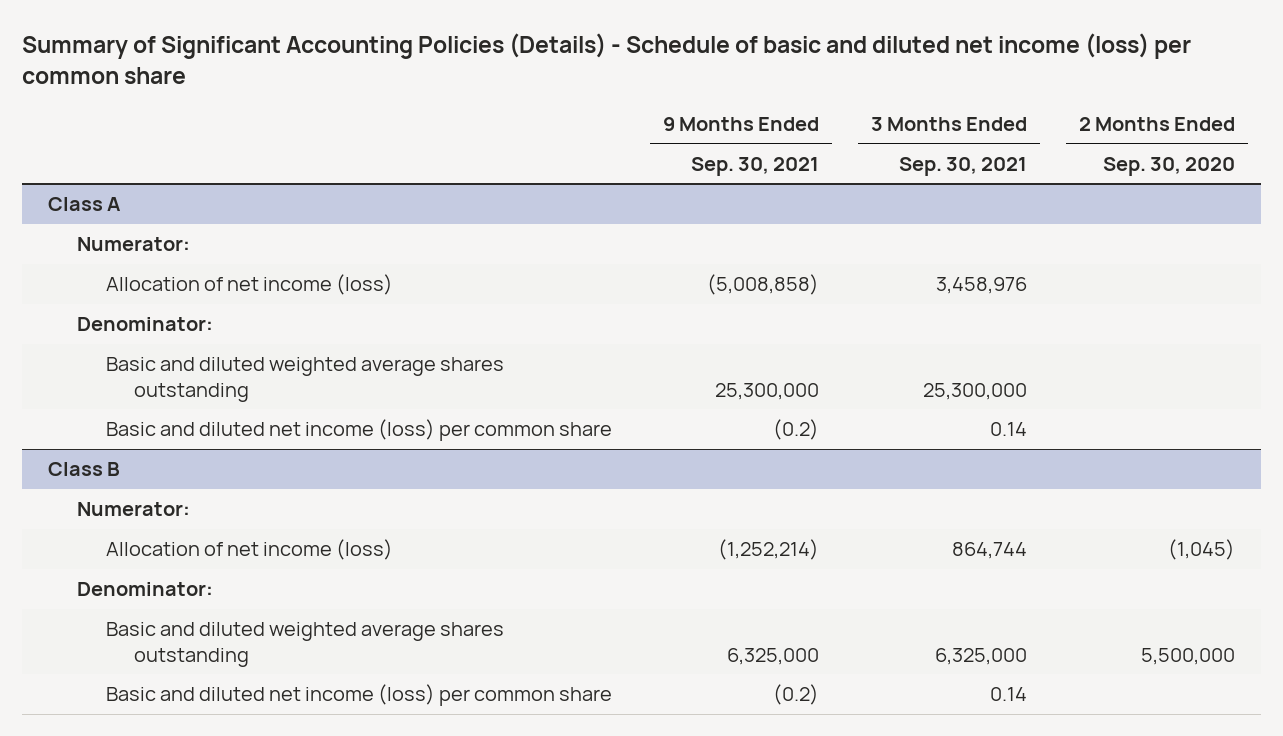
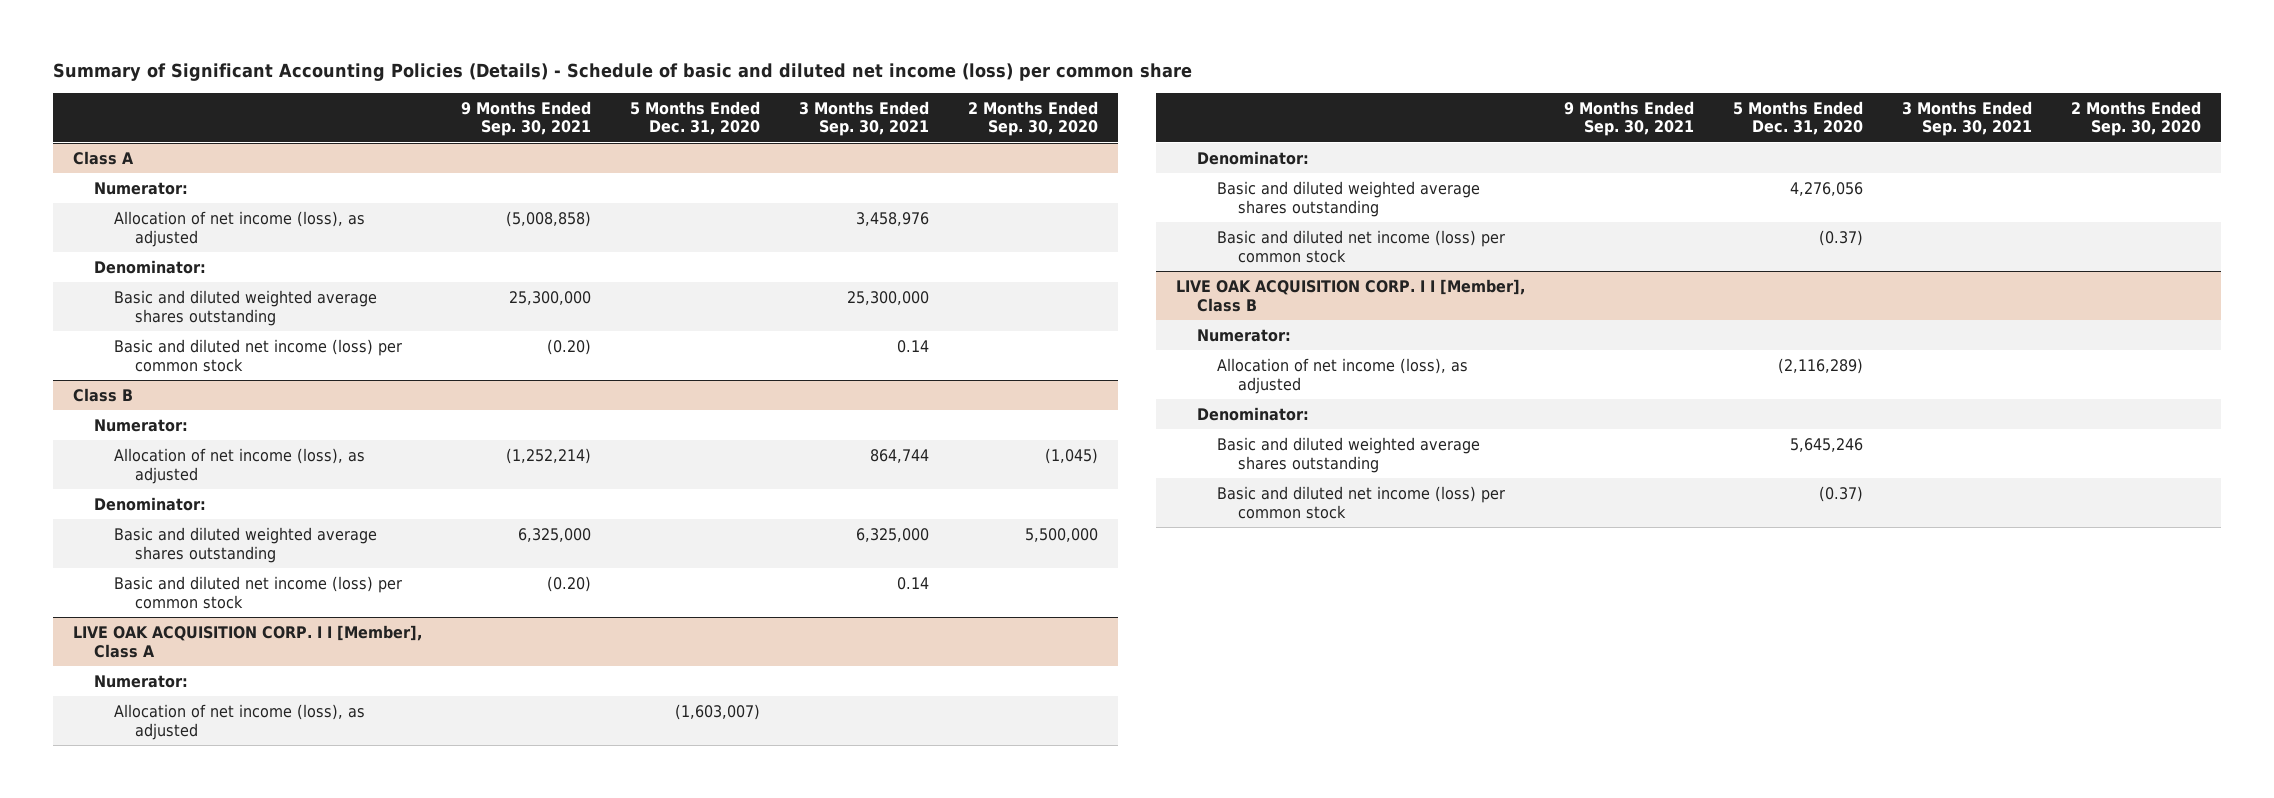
- | 9 Months Ended Sep. 30, 2021 | 3 Months Ended Sep. 30, 2021 | 2 Months Ended Sep. 30, 2020
+ | 9 Months Ended Sep. 30, 2021 | 5 Months Ended Dec. 31, 2020 | 3 Months Ended Sep. 30, 2021 | 2 Months Ended Sep. 30, 2020
@ Class A
- Allocation of net income (loss) | (5,008,858) | 3,458,976 |
+ Allocation of net income (loss), as adjusted | (5,008,858) | | 3,458,976 |
- Basic and diluted net income (loss) per common share | (0.2) | 0.14 |
+ Basic and diluted net income (loss) per common stock | (0.20) | | 0.14 |
@ Class B
- Allocation of net income (loss) | (1,252,214) | 864,744 | (1,045)
+ Allocation of net income (loss), as adjusted | (1,252,214) | | 864,744 | (1,045)
- Basic and diluted net income (loss) per common share | (0.2) | 0.14 |
+ Basic and diluted net income (loss) per common stock | (0.20) | | 0.14 |
+ LIVE OAK ACQUISITION CORP. I I [Member], Class A
+ Numerator:
+ Allocation of net income (loss), as adjusted | | (1,603,007) | |
+ Denominator:
+ Basic and diluted weighted average shares outstanding | | 4,276,056 | |
+ Basic and diluted net income (loss) per common stock | | (0.37) | |
+ LIVE OAK ACQUISITION CORP. I I [Member], Class B
+ Numerator:
+ Allocation of net income (loss), as adjusted | | (2,116,289) | |
+ Denominator:
+ Basic and diluted weighted average shares outstanding | | 5,645,246 | |
+ Basic and diluted net income (loss) per common stock | | (0.37) | |

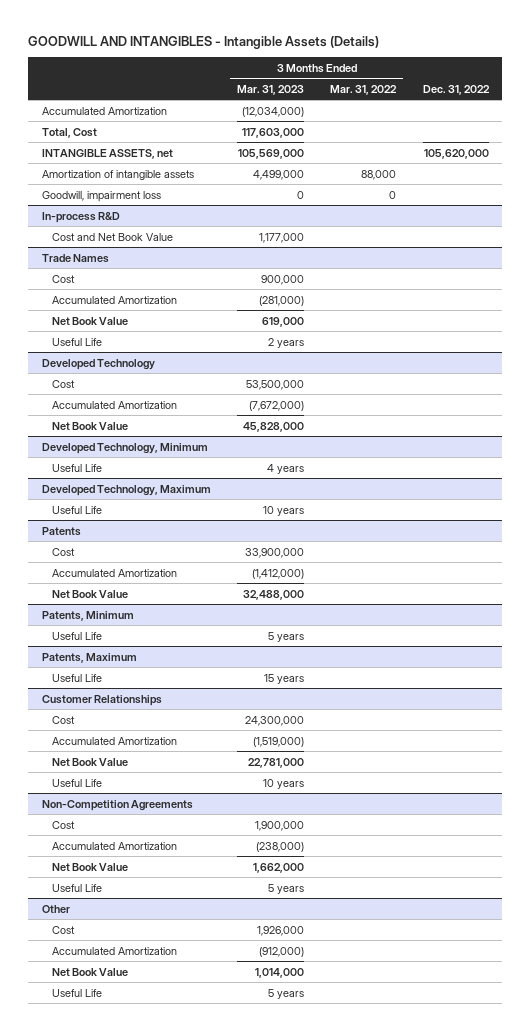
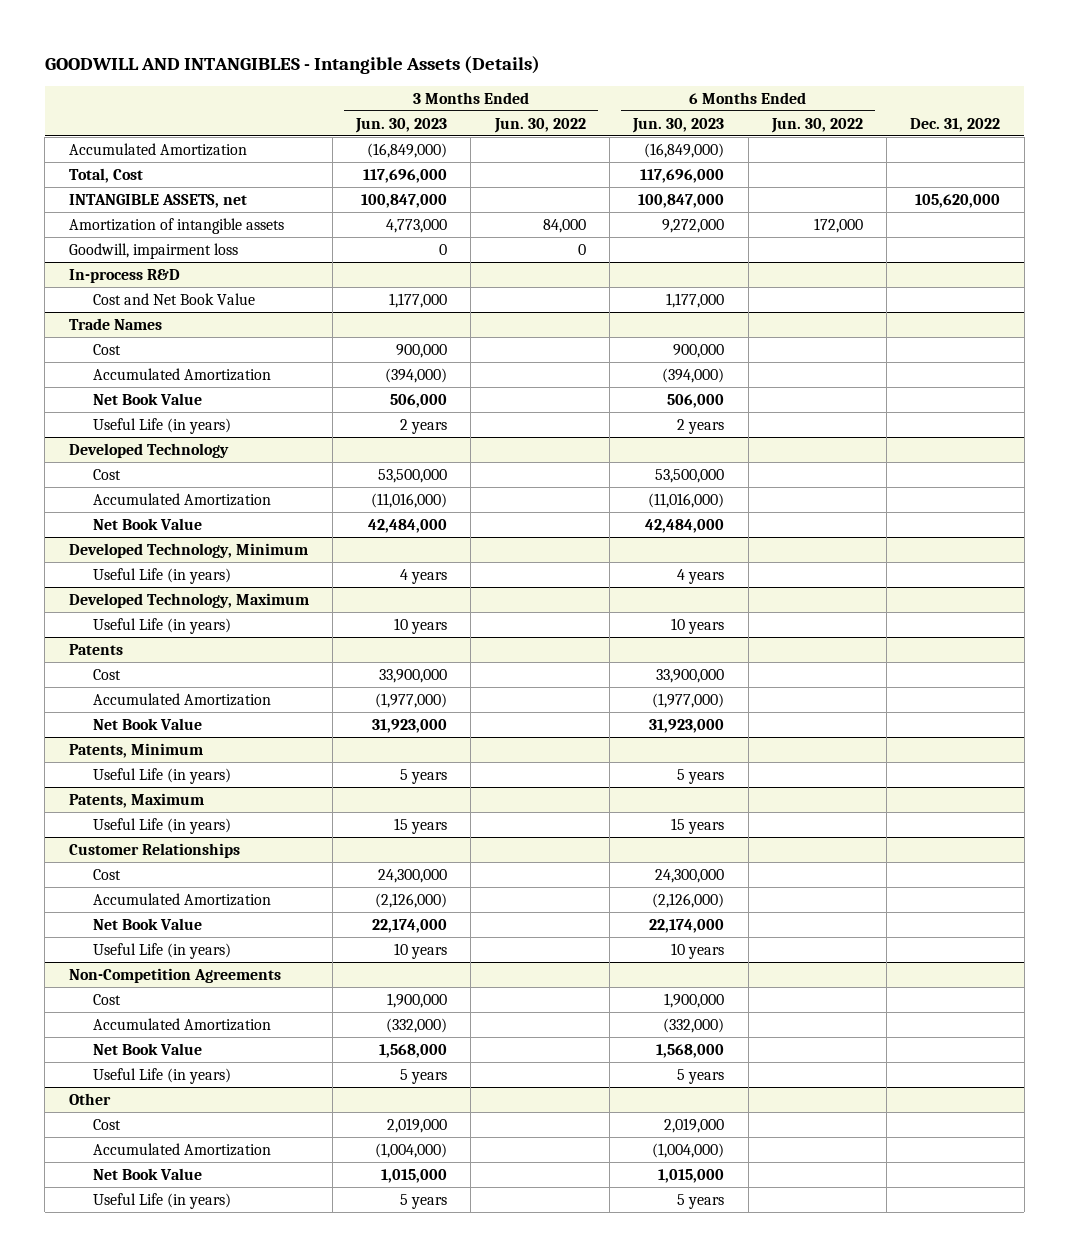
- | 3 Months Ended Mar. 31, 2023 | 3 Months Ended Mar. 31, 2022 | Dec. 31, 2022
+ | 3 Months Ended Jun. 30, 2023 | 3 Months Ended Jun. 30, 2022 | 6 Months Ended Jun. 30, 2023 | 6 Months Ended Jun. 30, 2022 | Dec. 31, 2022
@ Trade Names
- Useful Life | 2 years | |
+ Useful Life (in years) | 2 years | | 2 years | |
@ Developed Technology, Minimum
- Useful Life | 4 years | |
+ Useful Life (in years) | 4 years | | 4 years | |
@ Developed Technology, Maximum
- Useful Life | 10 years | |
+ Useful Life (in years) | 10 years | | 10 years | |
@ Patents, Minimum
- Useful Life | 5 years | |
+ Useful Life (in years) | 5 years | | 5 years | |
@ Patents, Maximum
- Useful Life | 15 years | |
+ Useful Life (in years) | 15 years | | 15 years | |
@ Customer Relationships
- Useful Life | 10 years | |
+ Useful Life (in years) | 10 years | | 10 years | |
@ Non-Competition Agreements
- Useful Life | 5 years | |
+ Useful Life (in years) | 5 years | | 5 years | |
@ Other
- Useful Life | 5 years | |
+ Useful Life (in years) | 5 years | | 5 years | |

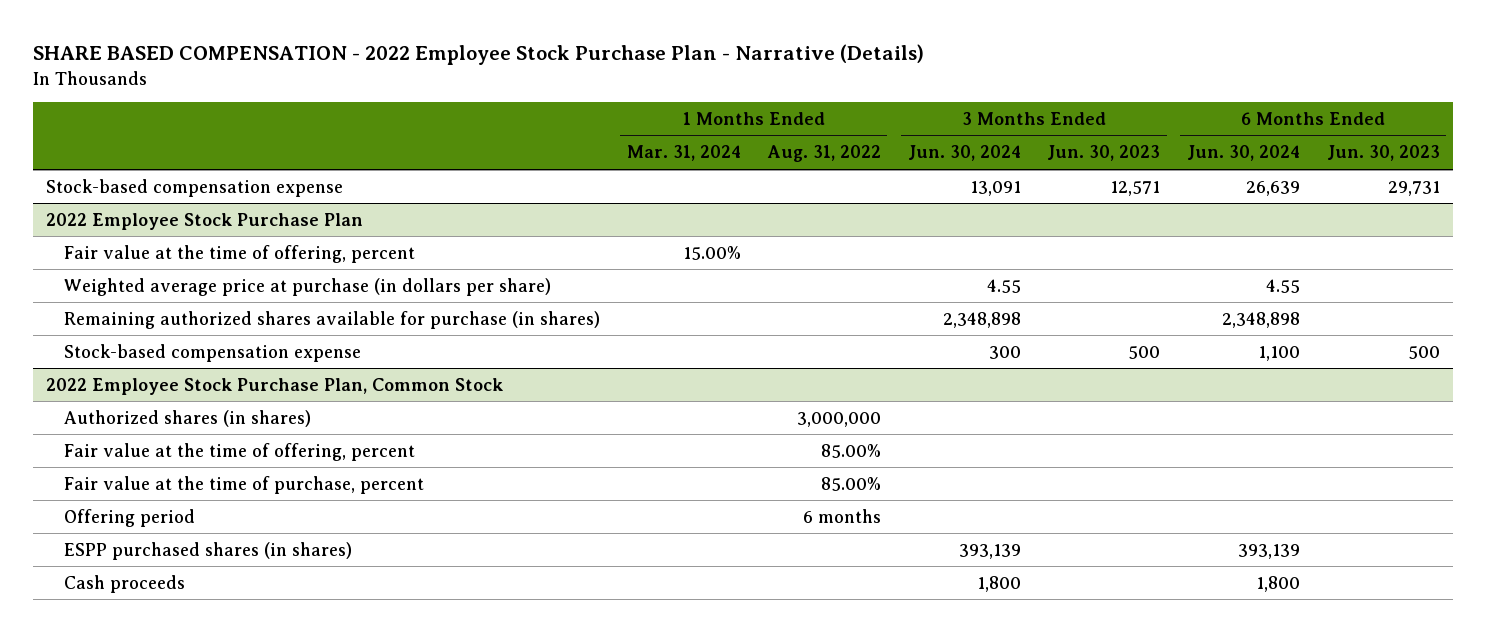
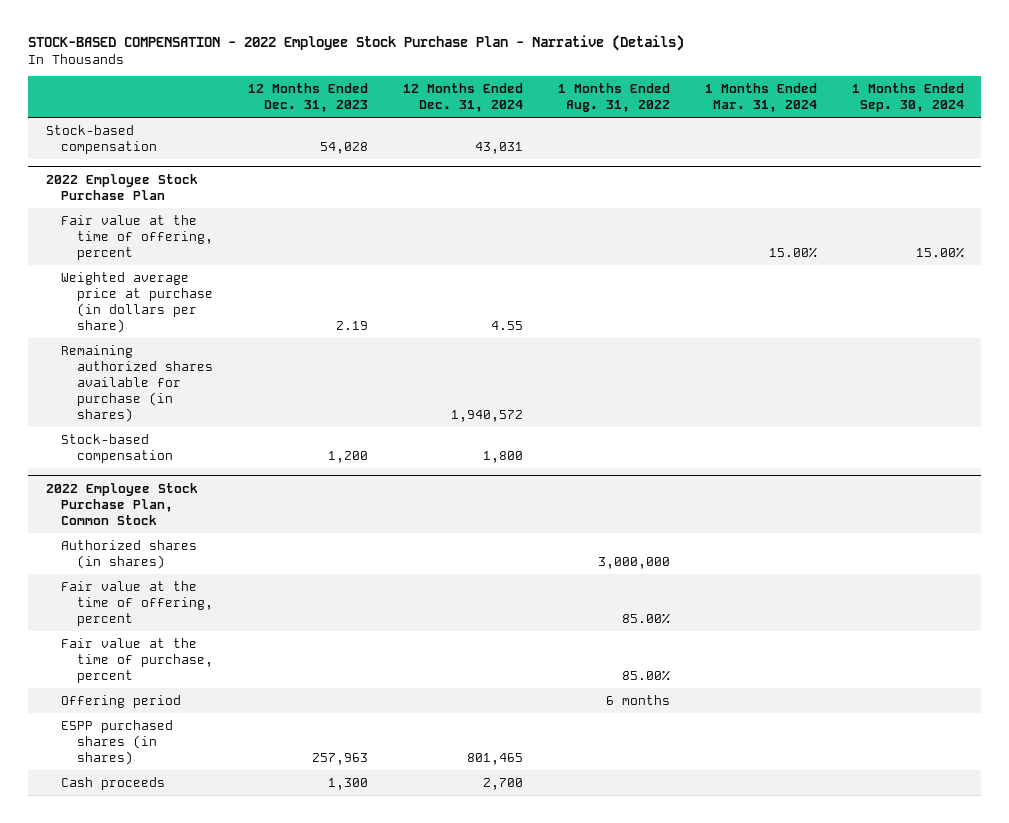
- SHARE BASED COMPENSATION - 2022 Employee Stock Purchase Plan - Narrative (Details)
+ STOCK-BASED COMPENSATION - 2022 Employee Stock Purchase Plan - Narrative (Details)
- | 1 Months Ended Mar. 31, 2024 | 1 Months Ended Aug. 31, 2022 | 3 Months Ended Jun. 30, 2024 | 3 Months Ended Jun. 30, 2023 | 6 Months Ended Jun. 30, 2024 | 6 Months Ended Jun. 30, 2023
+ | 12 Months Ended Dec. 31, 2023 | 12 Months Ended Dec. 31, 2024 | 1 Months Ended Aug. 31, 2022 | 1 Months Ended Mar. 31, 2024 | 1 Months Ended Sep. 30, 2024
- Stock-based compensation expense | | | 13,091 | 12,571 | 26,639 | 29,731
+ Stock-based compensation | 54,028 | 43,031 | | |
@ 2022 Employee Stock Purchase Plan
- Stock-based compensation expense | | | 300 | 500 | 1,100 | 500
+ Stock-based compensation | 1,200 | 1,800 | | |

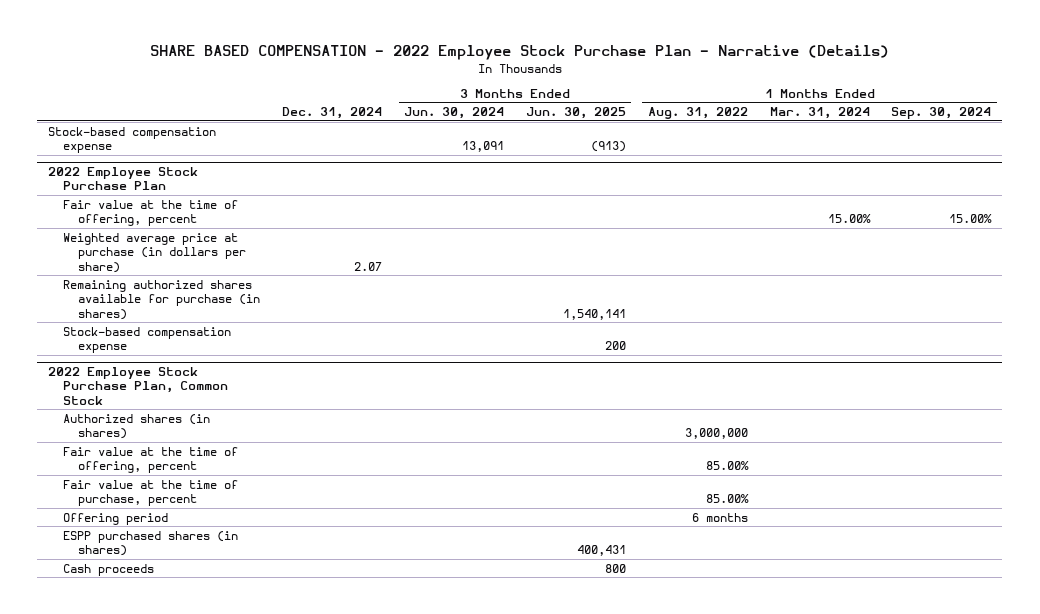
- STOCK-BASED COMPENSATION - 2022 Employee Stock Purchase Plan - Narrative (Details)
+ SHARE BASED COMPENSATION - 2022 Employee Stock Purchase Plan - Narrative (Details)
- | 12 Months Ended Dec. 31, 2023 | 12 Months Ended Dec. 31, 2024 | 1 Months Ended Aug. 31, 2022 | 1 Months Ended Mar. 31, 2024 | 1 Months Ended Sep. 30, 2024
+ | Dec. 31, 2024 | 3 Months Ended Jun. 30, 2024 | 3 Months Ended Jun. 30, 2025 | 1 Months Ended Aug. 31, 2022 | 1 Months Ended Mar. 31, 2024 | 1 Months Ended Sep. 30, 2024
- Stock-based compensation | 54,028 | 43,031 | | |
+ Stock-based compensation expense | | 13,091 | (913) | | |
@ 2022 Employee Stock Purchase Plan
- Stock-based compensation | 1,200 | 1,800 | | |
+ Stock-based compensation expense | | | 200 | | |

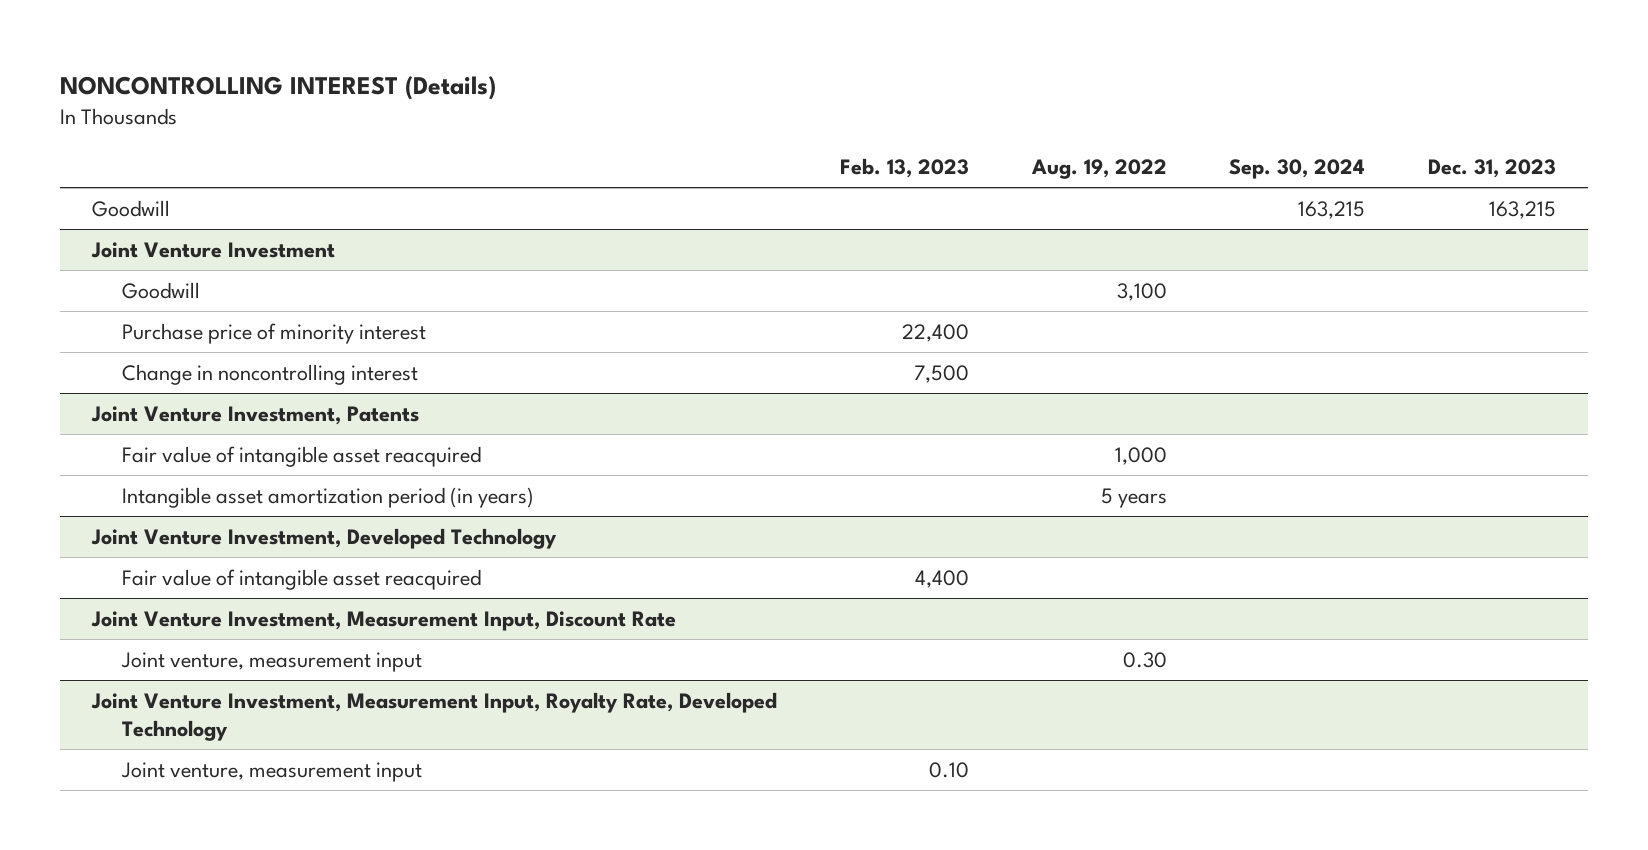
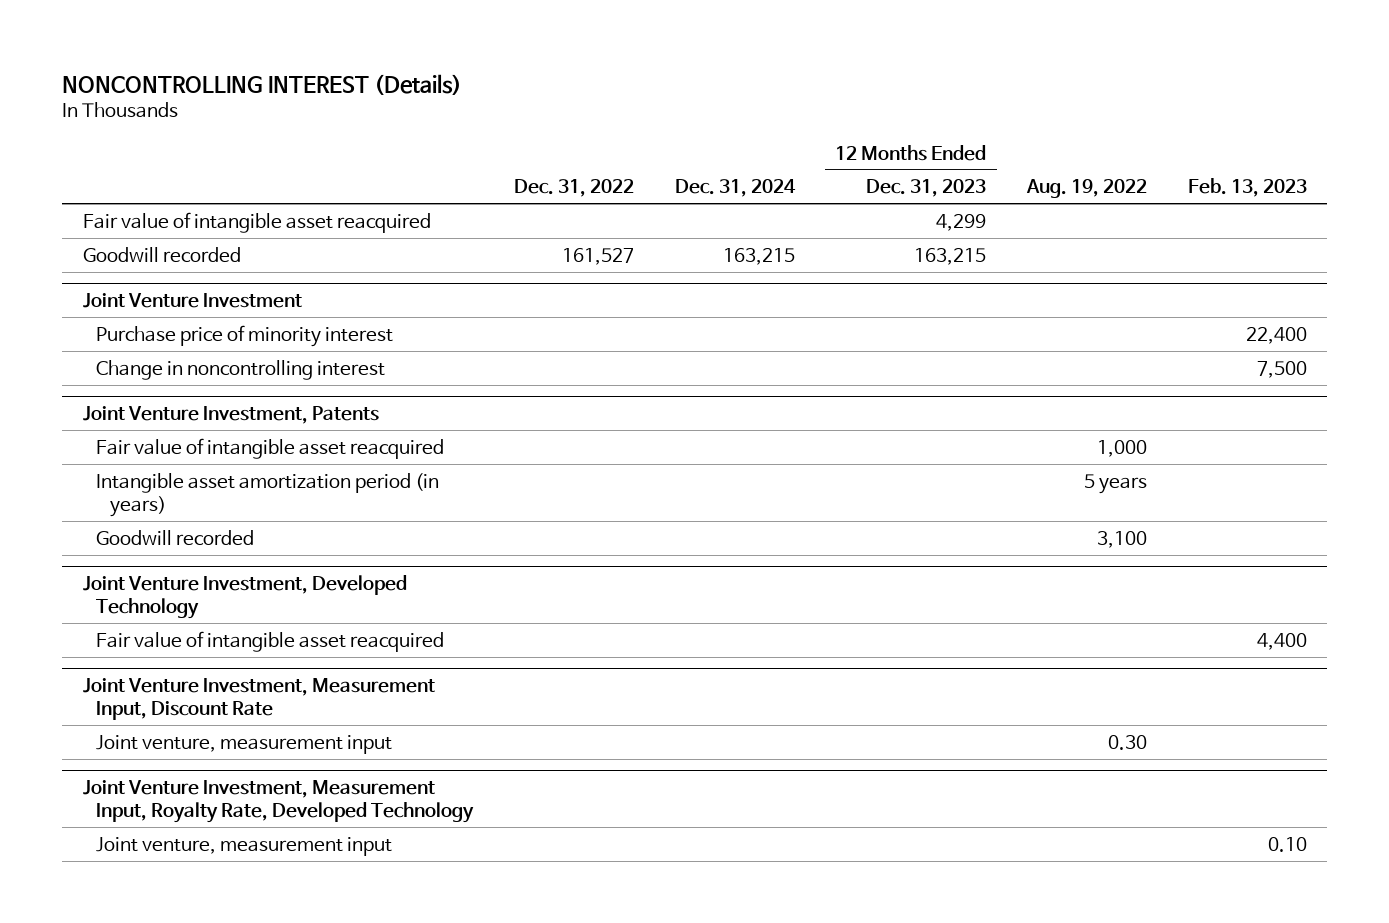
- | Feb. 13, 2023 | Aug. 19, 2022 | Sep. 30, 2024 | Dec. 31, 2023
+ | Dec. 31, 2022 | Dec. 31, 2024 | 12 Months Ended Dec. 31, 2023 | Aug. 19, 2022 | Feb. 13, 2023
- Goodwill | | | 163,215 | 163,215
+ Fair value of intangible asset reacquired | | | 4,299 | |
+ Goodwill recorded | 161,527 | 163,215 | 163,215 | |
@ Joint Venture Investment
- Goodwill | | 3,100 | |
@ Joint Venture Investment, Patents
+ Goodwill recorded | | | | 3,100 |

